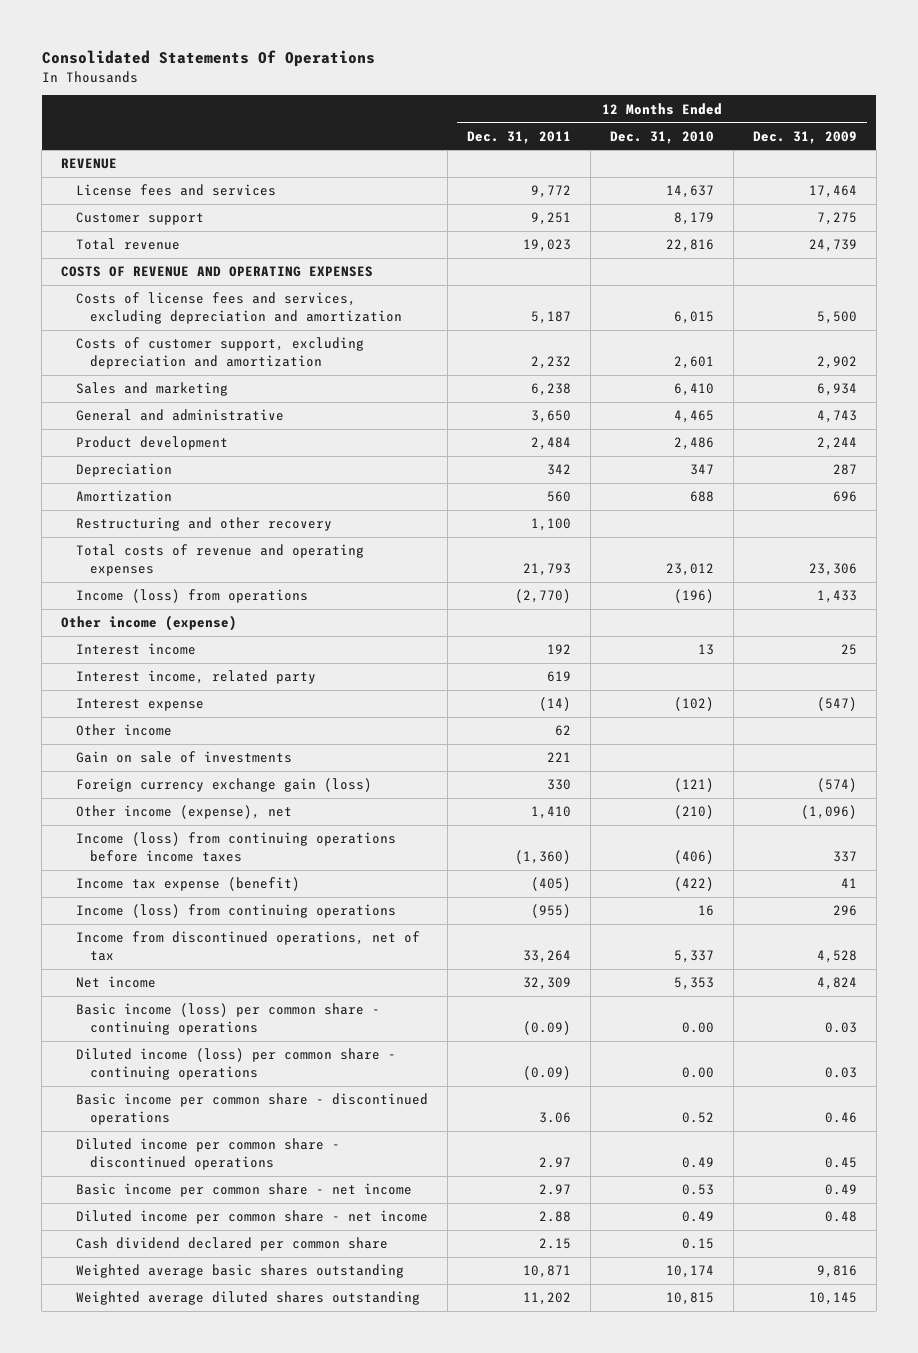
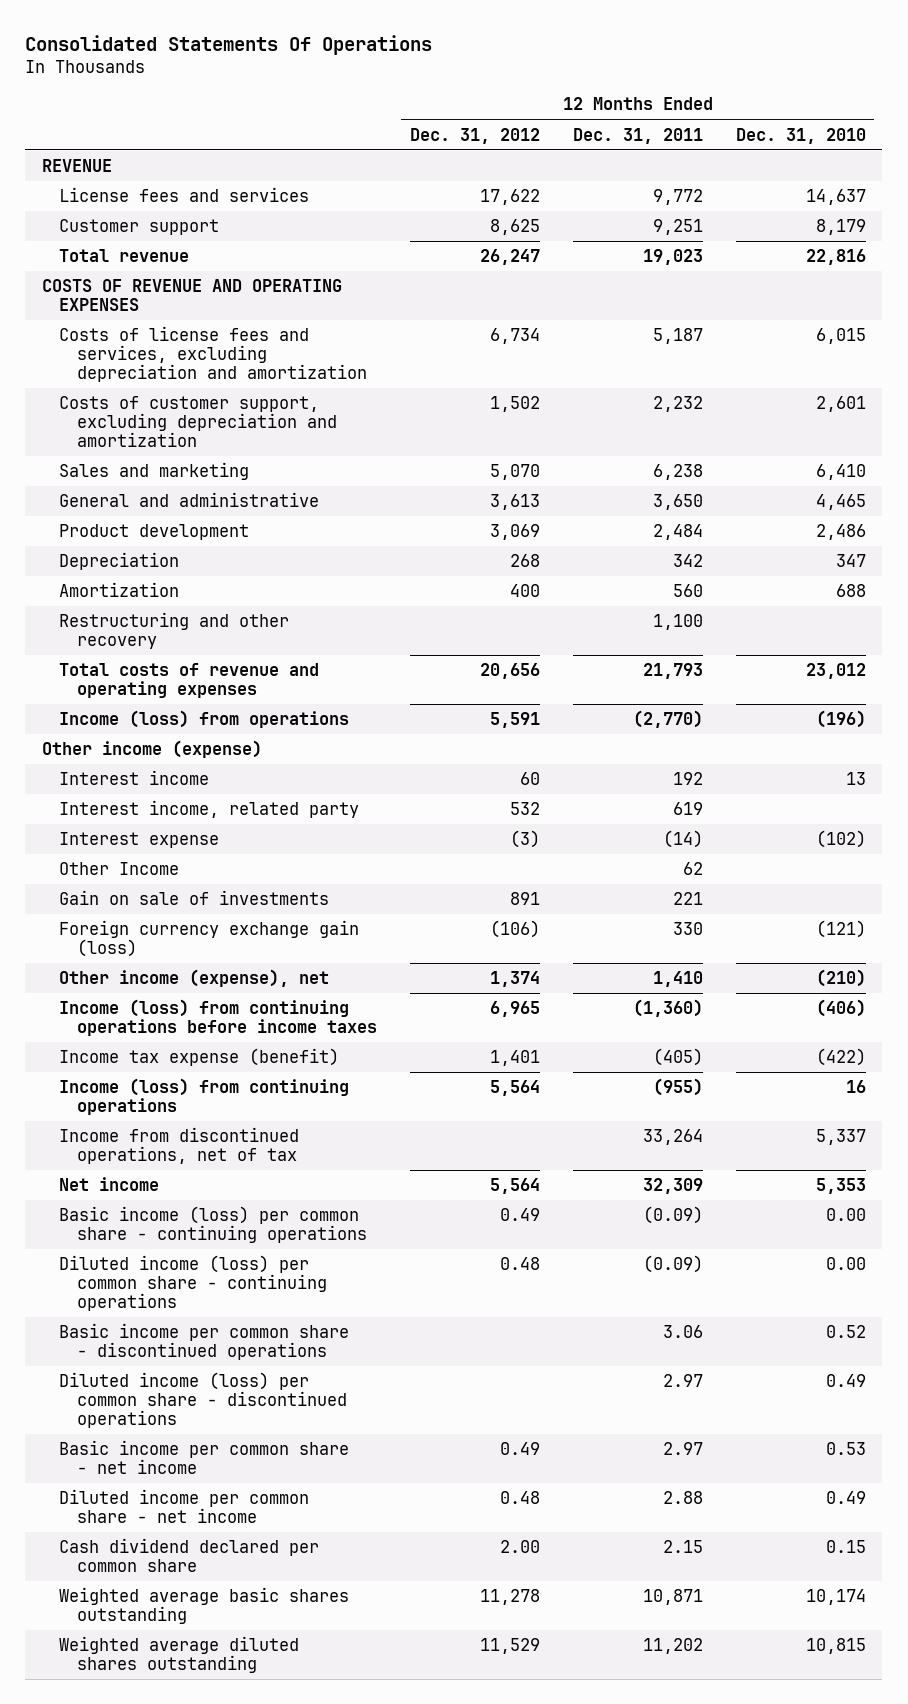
- | 12 Months Ended Dec. 31, 2011 | 12 Months Ended Dec. 31, 2010 | 12 Months Ended Dec. 31, 2009
+ | 12 Months Ended Dec. 31, 2012 | 12 Months Ended Dec. 31, 2011 | 12 Months Ended Dec. 31, 2010
- Other income | 62 | |
+ Other Income | | 62 |
- Diluted income per common share - discontinued operations | 2.97 | 0.49 | 0.45
+ Diluted income (loss) per common share - discontinued operations | | 2.97 | 0.49

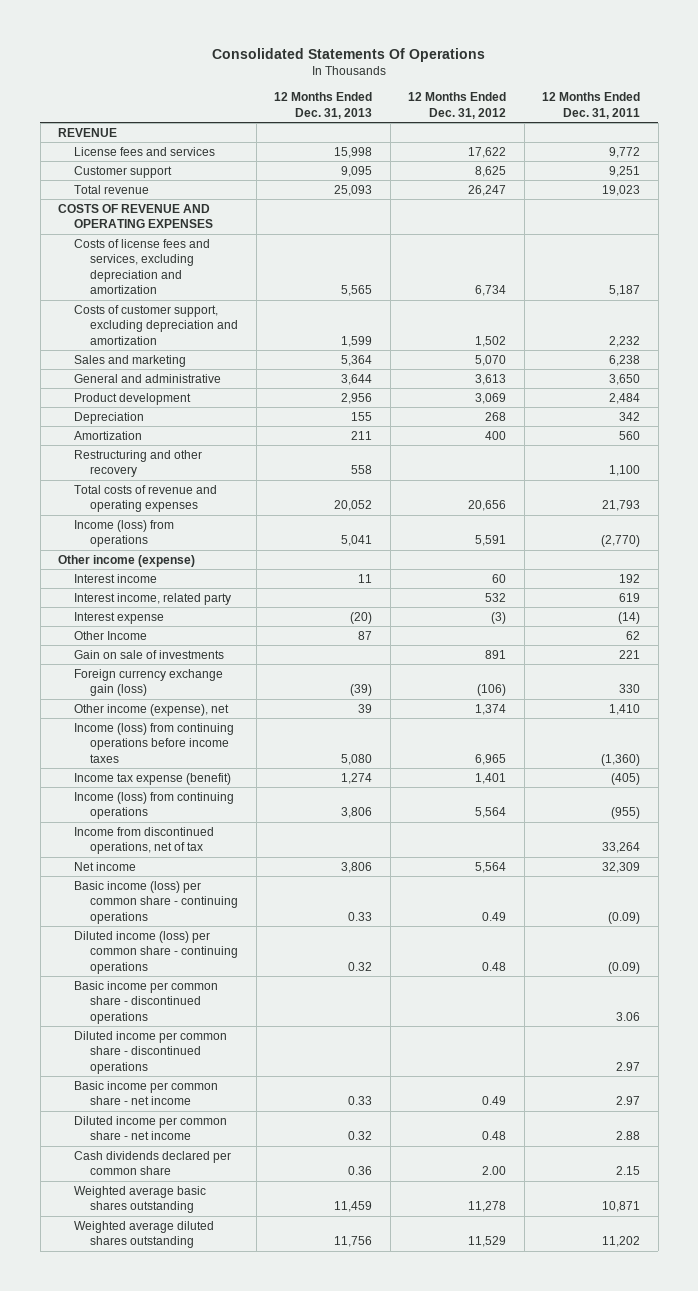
- | 12 Months Ended Dec. 31, 2012 | 12 Months Ended Dec. 31, 2011 | 12 Months Ended Dec. 31, 2010
+ | 12 Months Ended Dec. 31, 2013 | 12 Months Ended Dec. 31, 2012 | 12 Months Ended Dec. 31, 2011
- Diluted income (loss) per common share - discontinued operations | | 2.97 | 0.49
+ Diluted income per common share - discontinued operations | | | 2.97
- Cash dividend declared per common share | 2.00 | 2.15 | 0.15
+ Cash dividends declared per common share | 0.36 | 2.00 | 2.15

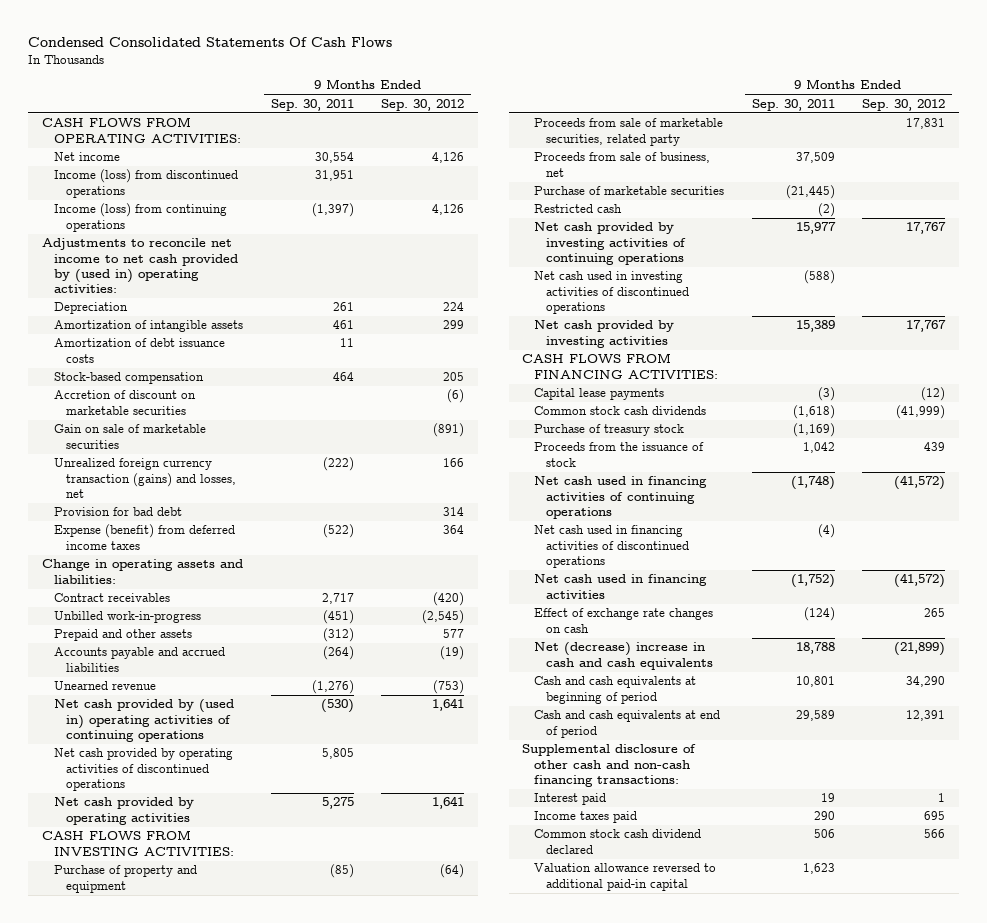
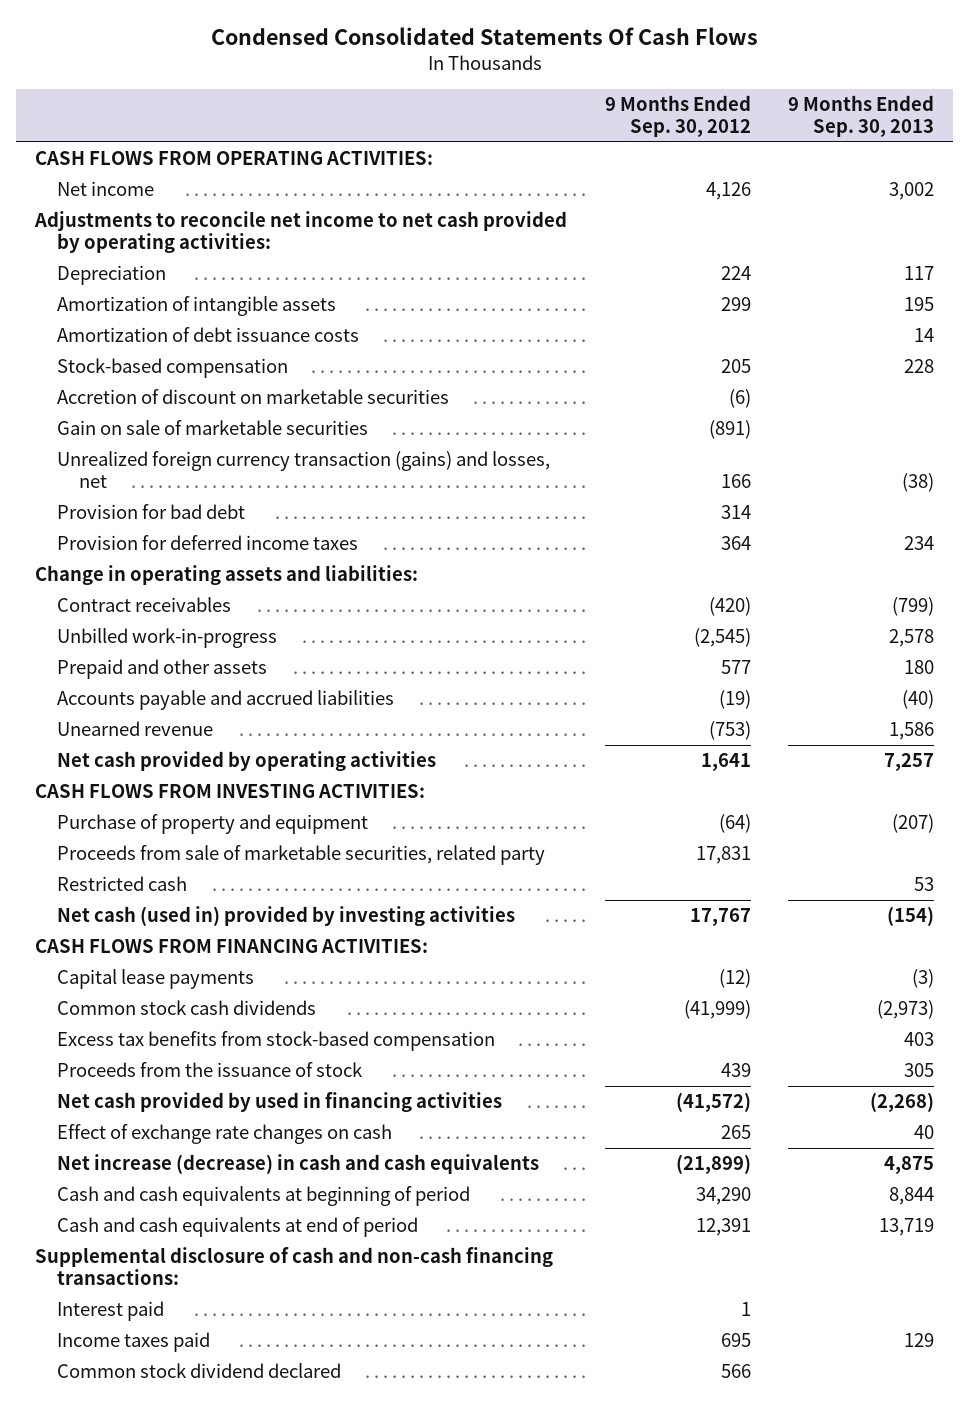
- | 9 Months Ended Sep. 30, 2011 | 9 Months Ended Sep. 30, 2012
+ | 9 Months Ended Sep. 30, 2012 | 9 Months Ended Sep. 30, 2013
- Income (loss) from discontinued operations | 31,951 |
- Income (loss) from continuing operations | (1,397) | 4,126
- Adjustments to reconcile net income to net cash provided by (used in) operating activities:
+ Adjustments to reconcile net income to net cash provided by operating activities:
- Expense (benefit) from deferred income taxes | (522) | 364
+ Provision for deferred income taxes | 364 | 234
- Net cash provided by (used in) operating activities of continuing operations | (530) | 1,641
- Net cash provided by operating activities of discontinued operations | 5,805 |
- Proceeds from sale of business, net | 37,509 |
- Purchase of marketable securities | (21,445) |
- Net cash provided by investing activities of continuing operations | 15,977 | 17,767
- Net cash used in investing activities of discontinued operations | (588) |
- Net cash provided by investing activities | 15,389 | 17,767
+ Net cash (used in) provided by investing activities | 17,767 | (154)
- Purchase of treasury stock | (1,169) |
+ Excess tax benefits from stock-based compensation | | 403
- Net cash used in financing activities of continuing operations | (1,748) | (41,572)
- Net cash used in financing activities of discontinued operations | (4) |
- Net cash used in financing activities | (1,752) | (41,572)
+ Net cash provided by used in financing activities | (41,572) | (2,268)
- Net (decrease) increase in cash and cash equivalents | 18,788 | (21,899)
+ Net increase (decrease) in cash and cash equivalents | (21,899) | 4,875
- Supplemental disclosure of other cash and non-cash financing transactions:
+ Supplemental disclosure of cash and non-cash financing transactions:
- Common stock cash dividend declared | 506 | 566
- Valuation allowance reversed to additional paid-in capital | 1,623 |
+ Common stock dividend declared | 566 |

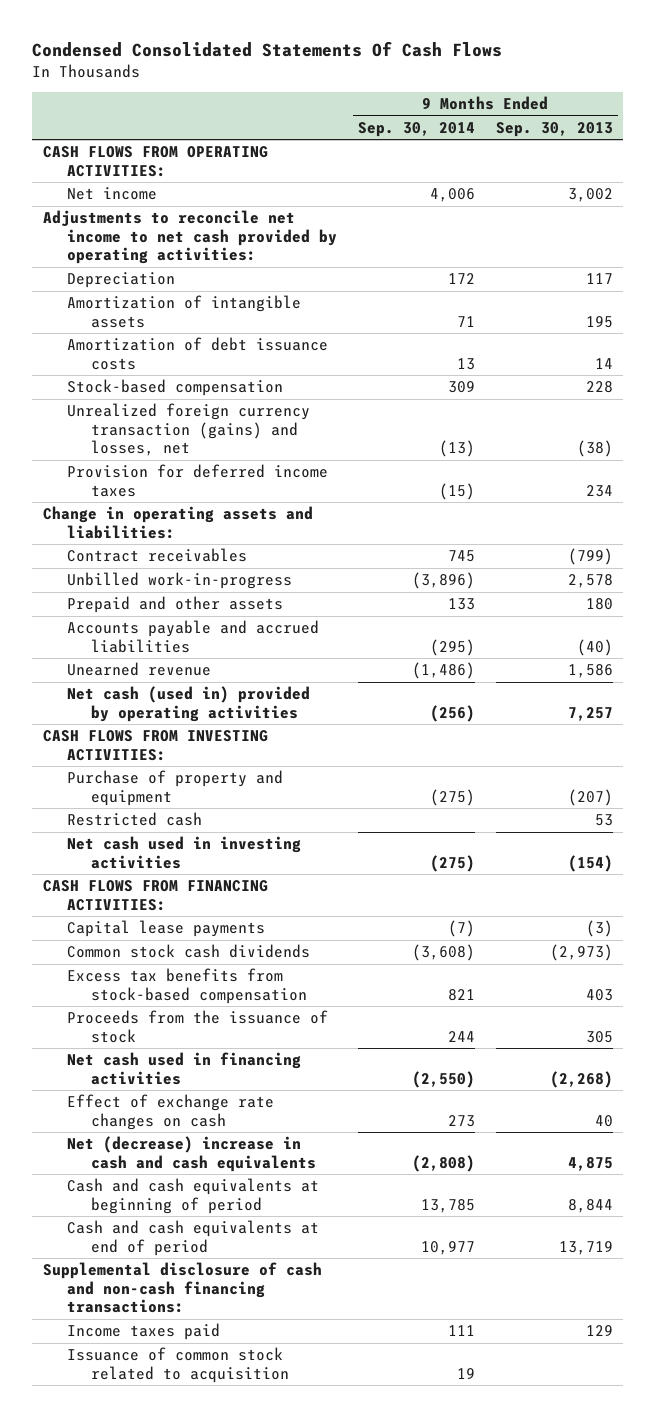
- | 9 Months Ended Sep. 30, 2012 | 9 Months Ended Sep. 30, 2013
+ | 9 Months Ended Sep. 30, 2014 | 9 Months Ended Sep. 30, 2013
- Accretion of discount on marketable securities | (6) |
- Gain on sale of marketable securities | (891) |
- Provision for bad debt | 314 |
- Net cash provided by operating activities | 1,641 | 7,257
+ Net cash (used in) provided by operating activities | (256) | 7,257
- Proceeds from sale of marketable securities, related party | 17,831 |
- Net cash (used in) provided by investing activities | 17,767 | (154)
+ Net cash used in investing activities | (275) | (154)
- Net cash provided by used in financing activities | (41,572) | (2,268)
+ Net cash used in financing activities | (2,550) | (2,268)
- Net increase (decrease) in cash and cash equivalents | (21,899) | 4,875
+ Net (decrease) increase in cash and cash equivalents | (2,808) | 4,875
- Interest paid | 1 |
- Common stock dividend declared | 566 |
+ Issuance of common stock related to acquisition | 19 |

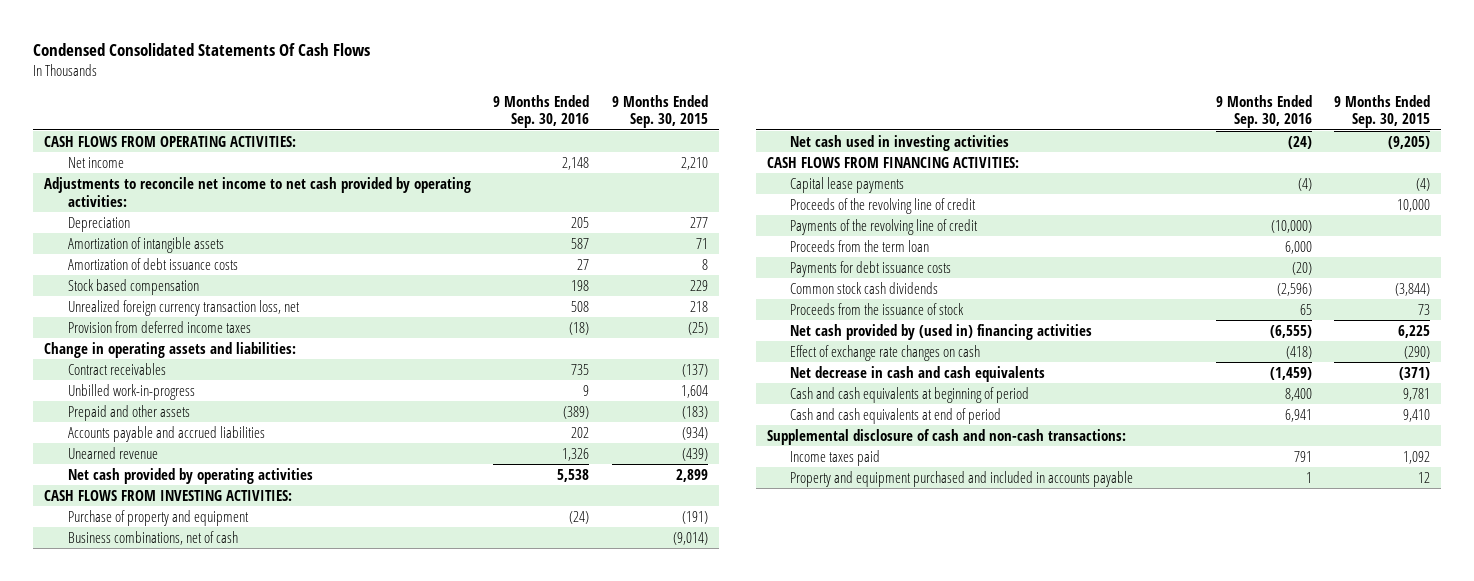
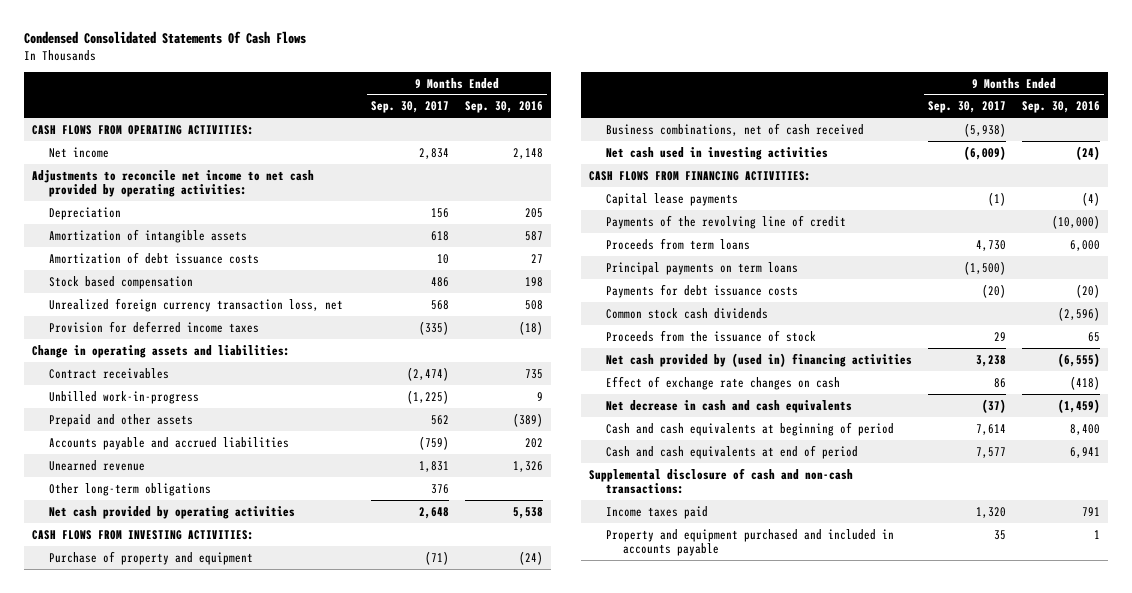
- | 9 Months Ended Sep. 30, 2016 | 9 Months Ended Sep. 30, 2015
+ | 9 Months Ended Sep. 30, 2017 | 9 Months Ended Sep. 30, 2016
- Provision from deferred income taxes | (18) | (25)
+ Provision for deferred income taxes | (335) | (18)
+ Other long-term obligations | 376 |
- Business combinations, net of cash | | (9,014)
+ Business combinations, net of cash received | (5,938) |
- Proceeds of the revolving line of credit | | 10,000
- Proceeds from the term loan | 6,000 |
+ Proceeds from term loans | 4,730 | 6,000
+ Principal payments on term loans | (1,500) |

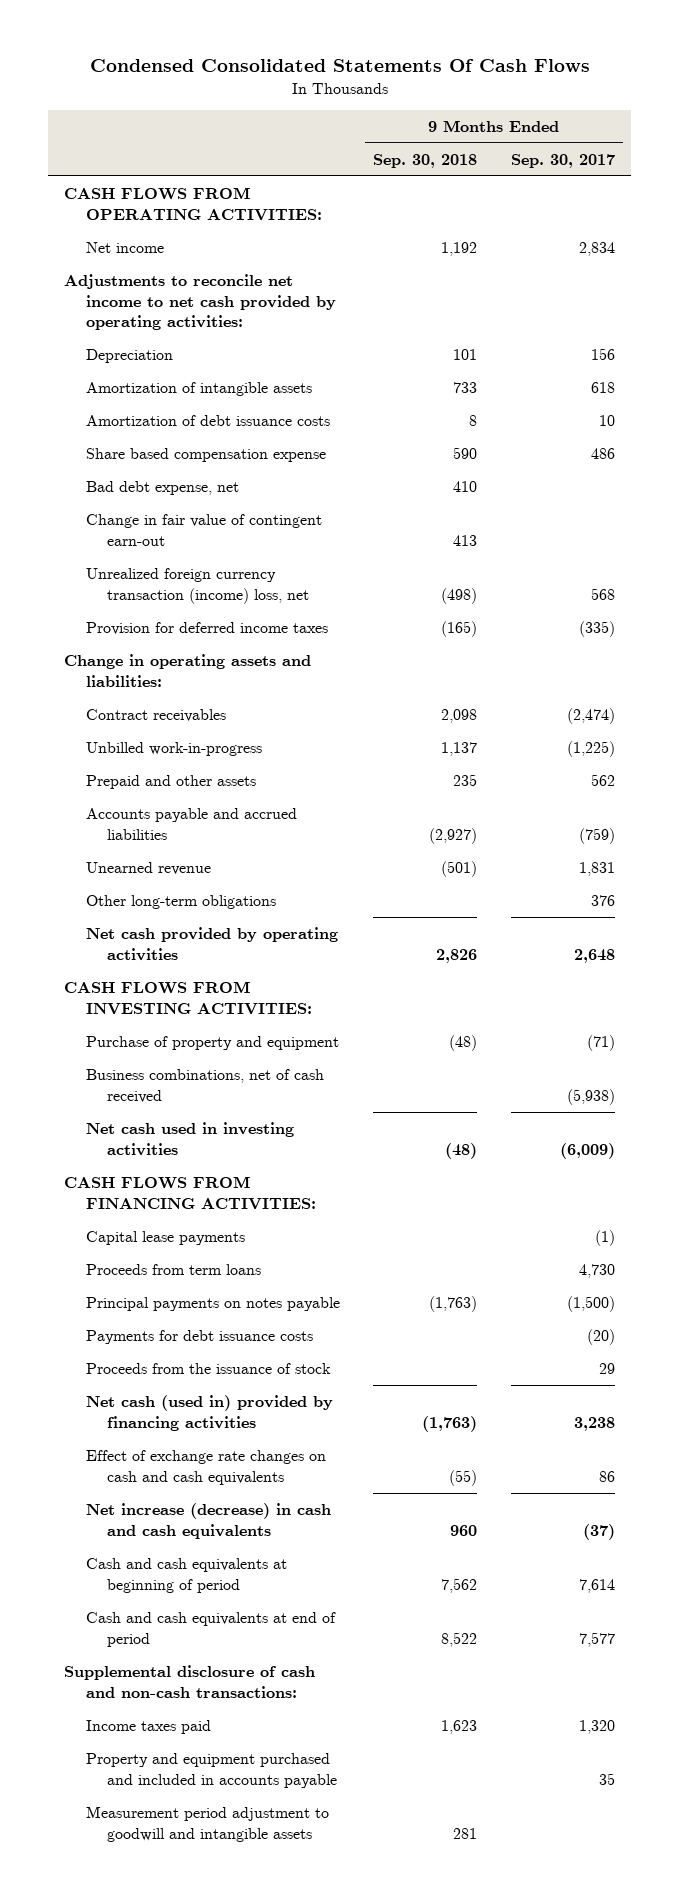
- | 9 Months Ended Sep. 30, 2017 | 9 Months Ended Sep. 30, 2016
+ | 9 Months Ended Sep. 30, 2018 | 9 Months Ended Sep. 30, 2017
- Stock based compensation | 486 | 198
- Unrealized foreign currency transaction loss, net | 568 | 508
+ Share based compensation expense | 590 | 486
+ Bad debt expense, net | 410 |
+ Change in fair value of contingent earn-out | 413 |
+ Unrealized foreign currency transaction (income) loss, net | (498) | 568
- Payments of the revolving line of credit | | (10,000)
- Principal payments on term loans | (1,500) |
+ Principal payments on notes payable | (1,763) | (1,500)
- Common stock cash dividends | | (2,596)
- Net cash provided by (used in) financing activities | 3,238 | (6,555)
- Effect of exchange rate changes on cash | 86 | (418)
- Net decrease in cash and cash equivalents | (37) | (1,459)
+ Net cash (used in) provided by financing activities | (1,763) | 3,238
+ Effect of exchange rate changes on cash and cash equivalents | (55) | 86
+ Net increase (decrease) in cash and cash equivalents | 960 | (37)
+ Measurement period adjustment to goodwill and intangible assets | 281 |

